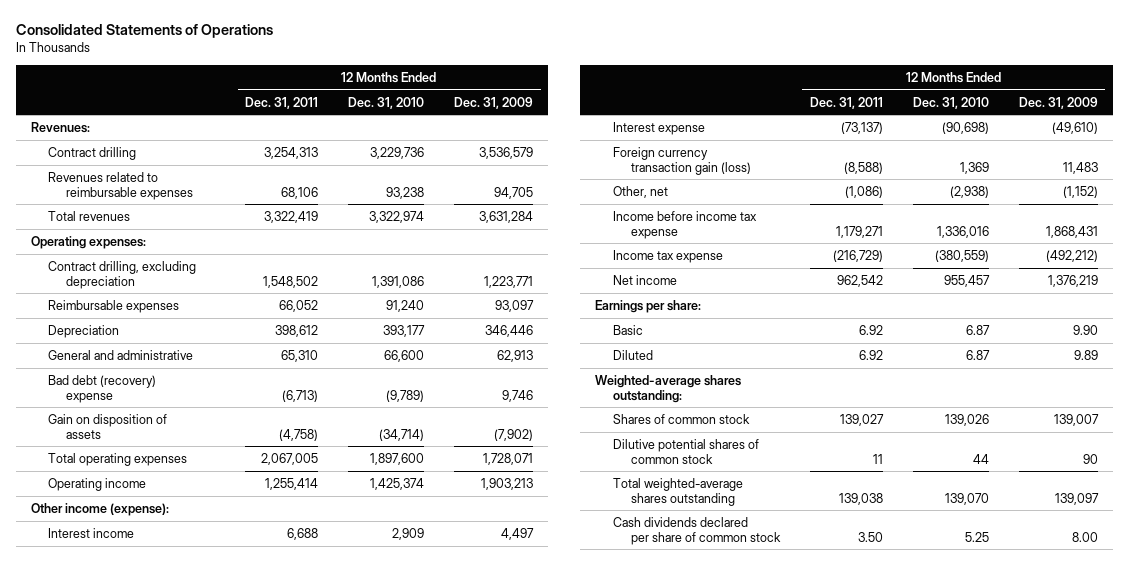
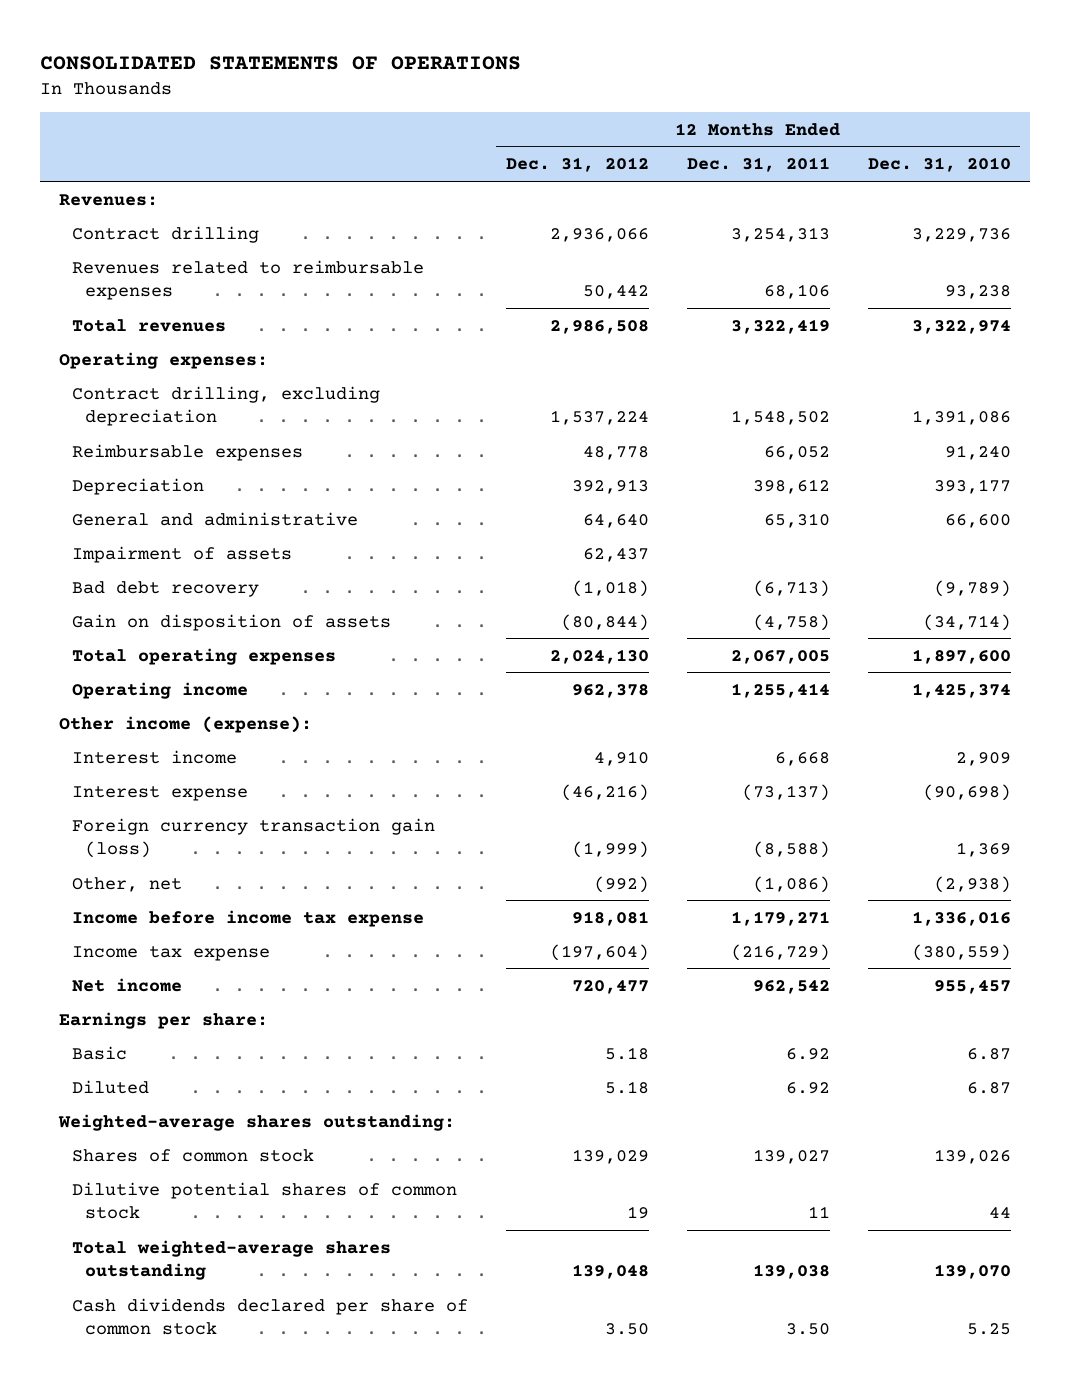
- Consolidated Statements of Operations
+ CONSOLIDATED STATEMENTS OF OPERATIONS
- | 12 Months Ended Dec. 31, 2011 | 12 Months Ended Dec. 31, 2010 | 12 Months Ended Dec. 31, 2009
+ | 12 Months Ended Dec. 31, 2012 | 12 Months Ended Dec. 31, 2011 | 12 Months Ended Dec. 31, 2010
- Bad debt (recovery) expense | (6,713) | (9,789) | 9,746
+ Impairment of assets | 62,437 | |
+ Bad debt recovery | (1,018) | (6,713) | (9,789)
- Interest income | 6,688 | 2,909 | 4,497
+ Interest income | 4,910 | 6,668 | 2,909

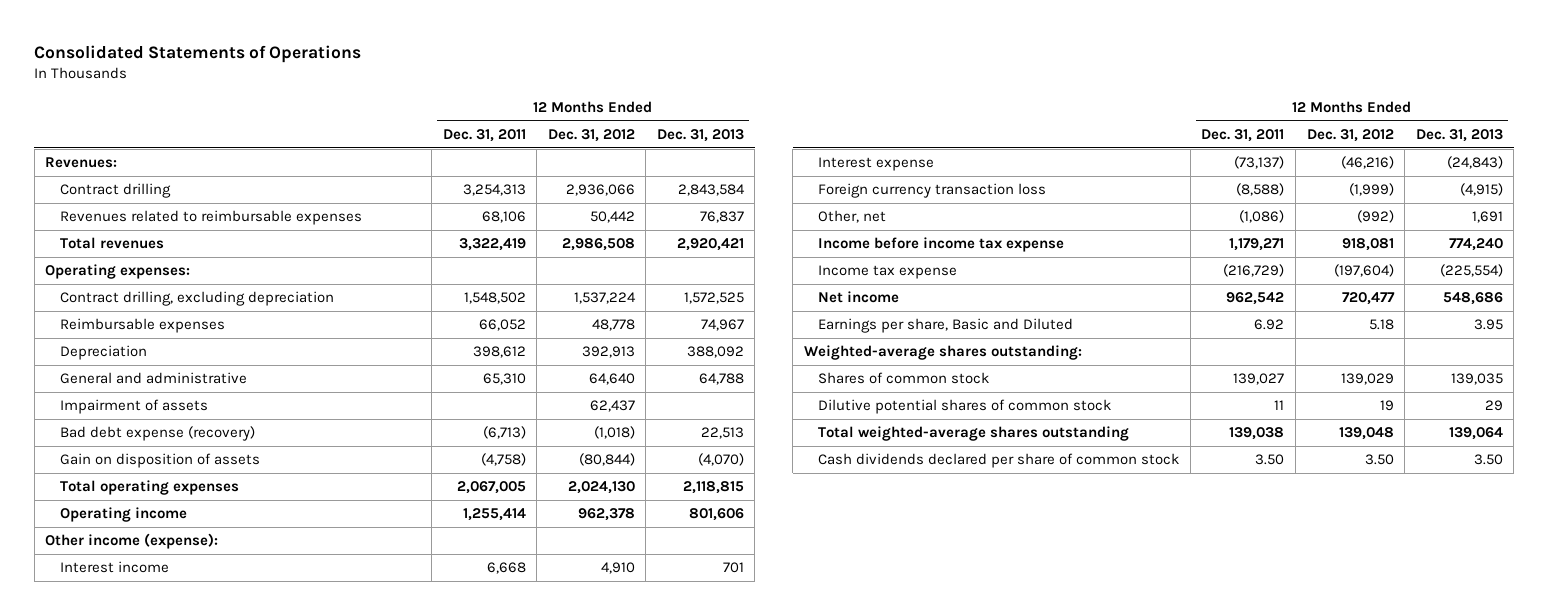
- CONSOLIDATED STATEMENTS OF OPERATIONS
+ Consolidated Statements of Operations
- | 12 Months Ended Dec. 31, 2012 | 12 Months Ended Dec. 31, 2011 | 12 Months Ended Dec. 31, 2010
+ | 12 Months Ended Dec. 31, 2011 | 12 Months Ended Dec. 31, 2012 | 12 Months Ended Dec. 31, 2013
- Bad debt recovery | (1,018) | (6,713) | (9,789)
+ Bad debt expense (recovery) | (6,713) | (1,018) | 22,513
- Foreign currency transaction gain (loss) | (1,999) | (8,588) | 1,369
+ Foreign currency transaction loss | (8,588) | (1,999) | (4,915)
- Earnings per share:
- Basic | 5.18 | 6.92 | 6.87
- Diluted | 5.18 | 6.92 | 6.87
+ Earnings per share, Basic and Diluted | 6.92 | 5.18 | 3.95

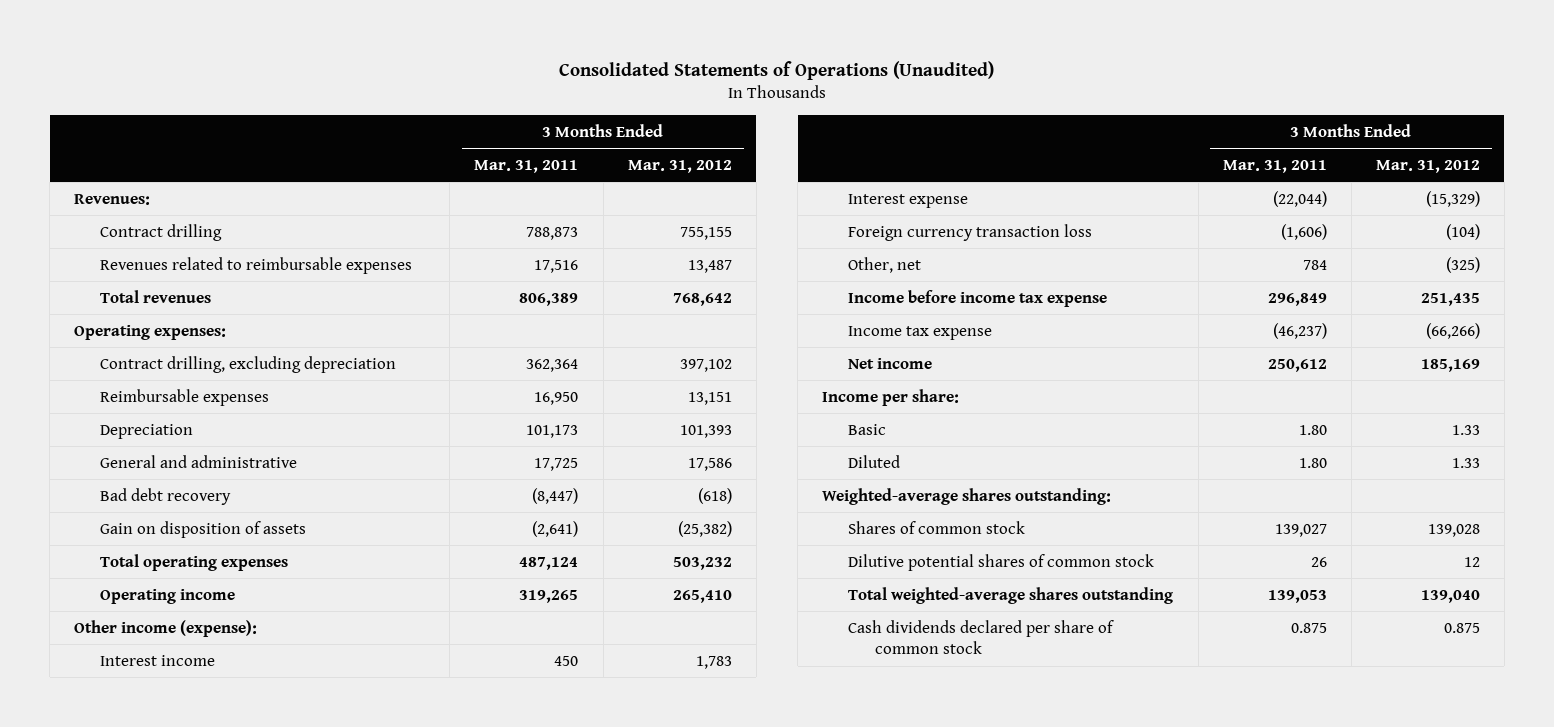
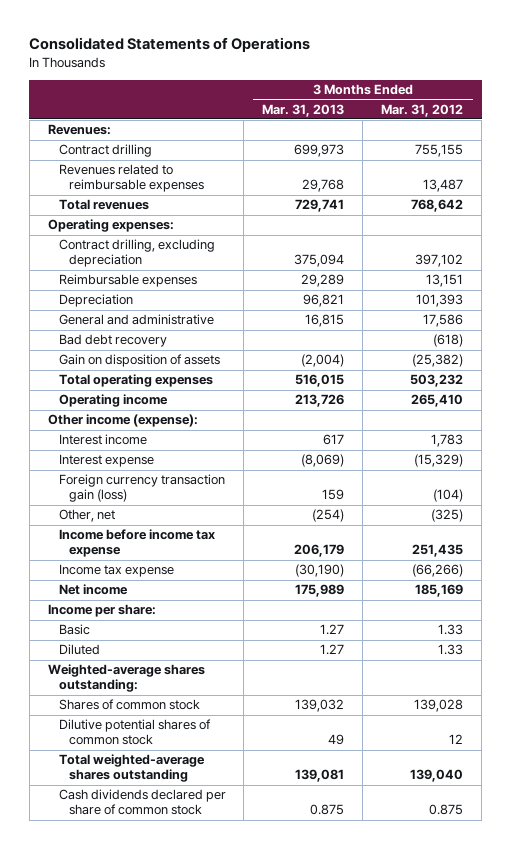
- Consolidated Statements of Operations (Unaudited)
+ Consolidated Statements of Operations
- | 3 Months Ended Mar. 31, 2011 | 3 Months Ended Mar. 31, 2012
+ | 3 Months Ended Mar. 31, 2013 | 3 Months Ended Mar. 31, 2012
- Foreign currency transaction loss | (1,606) | (104)
+ Foreign currency transaction gain (loss) | 159 | (104)

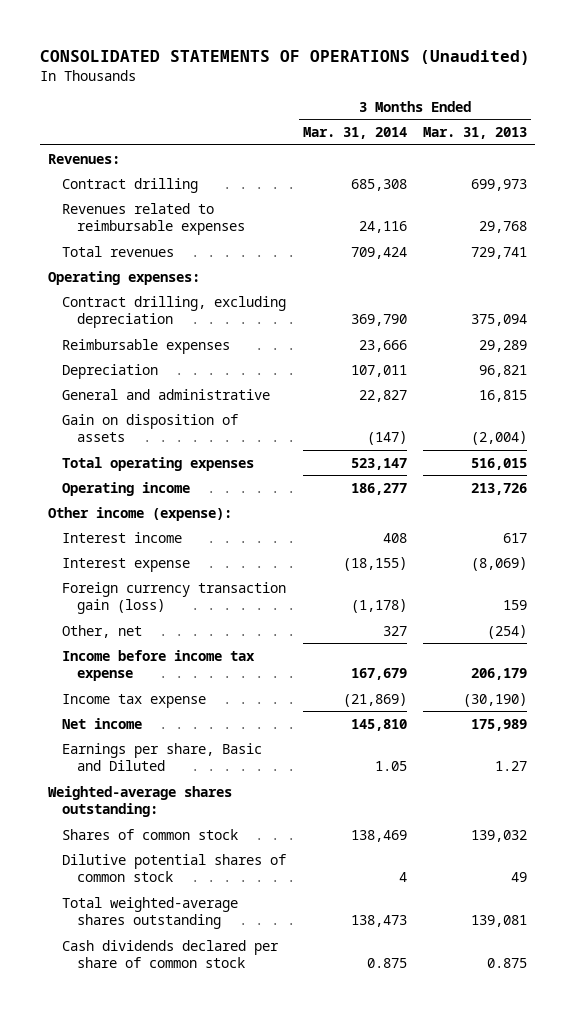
- Consolidated Statements of Operations
+ CONSOLIDATED STATEMENTS OF OPERATIONS (Unaudited)
- | 3 Months Ended Mar. 31, 2013 | 3 Months Ended Mar. 31, 2012
+ | 3 Months Ended Mar. 31, 2014 | 3 Months Ended Mar. 31, 2013
- Bad debt recovery | | (618)
- Income per share:
- Basic | 1.27 | 1.33
- Diluted | 1.27 | 1.33
+ Earnings per share, Basic and Diluted | 1.05 | 1.27

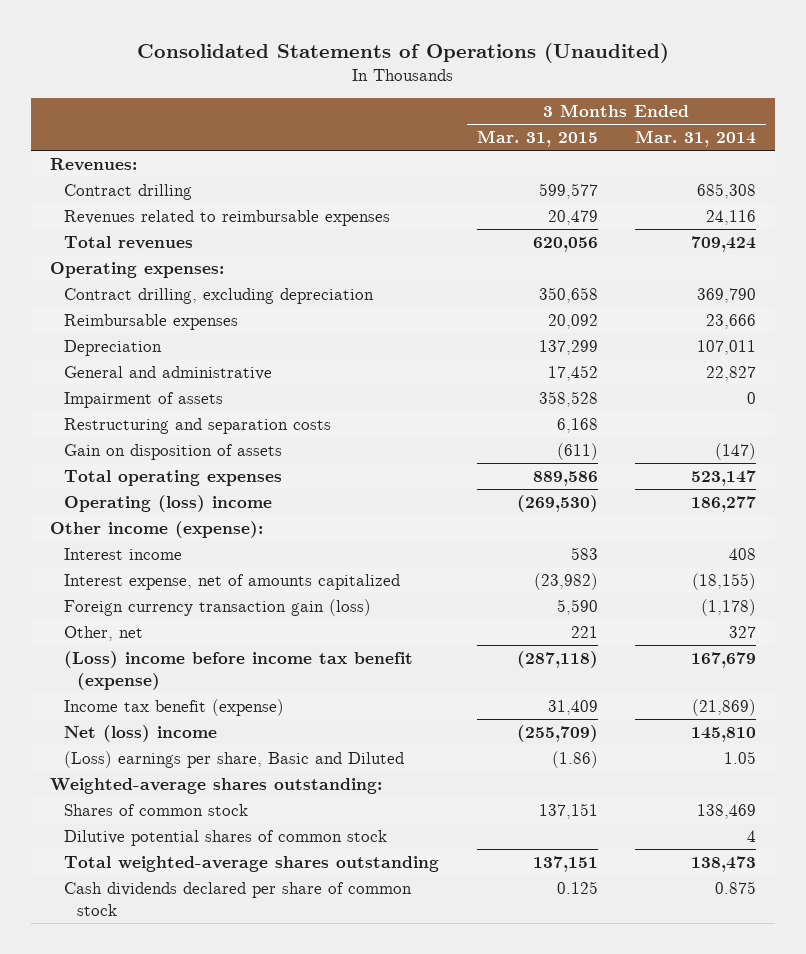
- CONSOLIDATED STATEMENTS OF OPERATIONS (Unaudited)
+ Consolidated Statements of Operations (Unaudited)
- | 3 Months Ended Mar. 31, 2014 | 3 Months Ended Mar. 31, 2013
+ | 3 Months Ended Mar. 31, 2015 | 3 Months Ended Mar. 31, 2014
+ Impairment of assets | 358,528 | 0
+ Restructuring and separation costs | 6,168 |
- Operating income | 186,277 | 213,726
+ Operating (loss) income | (269,530) | 186,277
- Interest expense | (18,155) | (8,069)
+ Interest expense, net of amounts capitalized | (23,982) | (18,155)
- Income before income tax expense | 167,679 | 206,179
- Income tax expense | (21,869) | (30,190)
- Net income | 145,810 | 175,989
- Earnings per share, Basic and Diluted | 1.05 | 1.27
+ (Loss) income before income tax benefit (expense) | (287,118) | 167,679
+ Income tax benefit (expense) | 31,409 | (21,869)
+ Net (loss) income | (255,709) | 145,810
+ (Loss) earnings per share, Basic and Diluted | (1.86) | 1.05

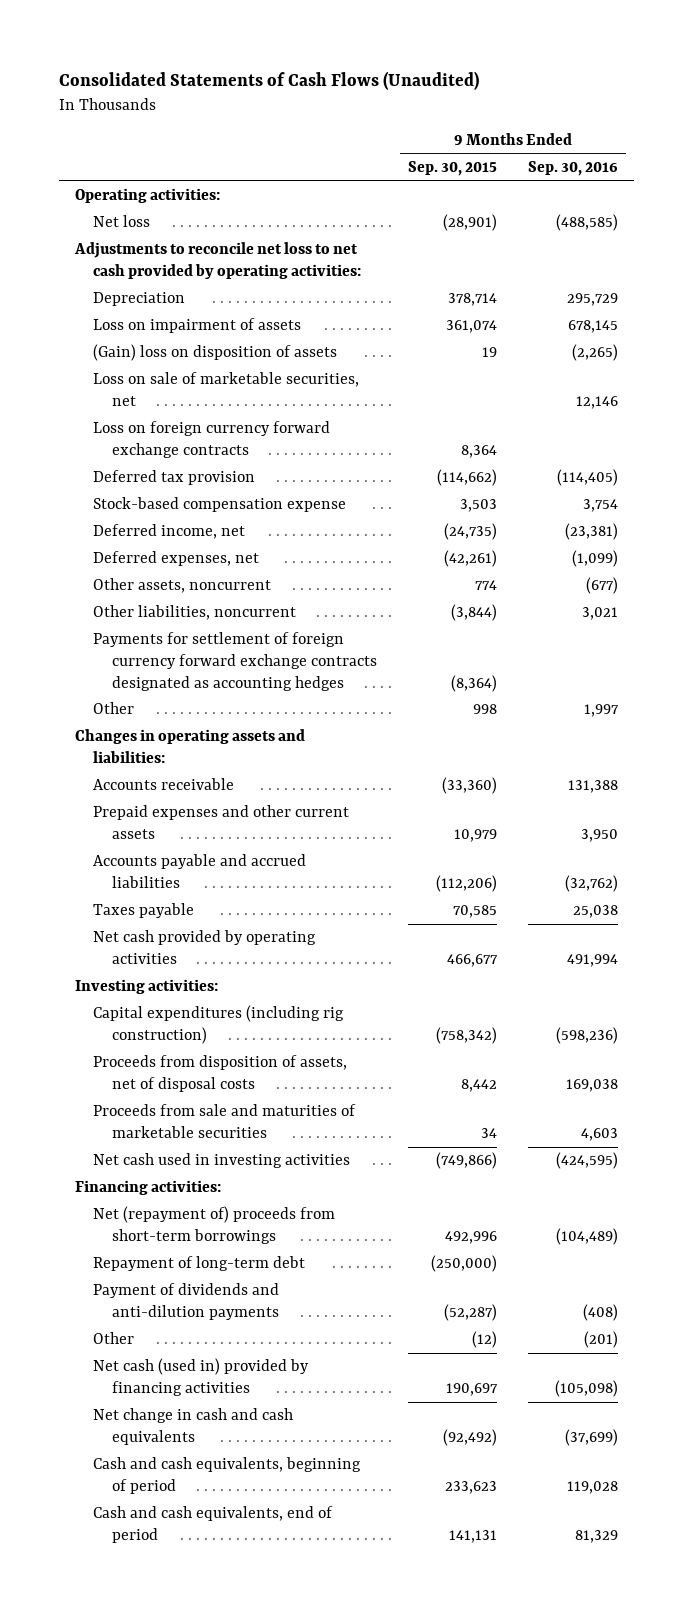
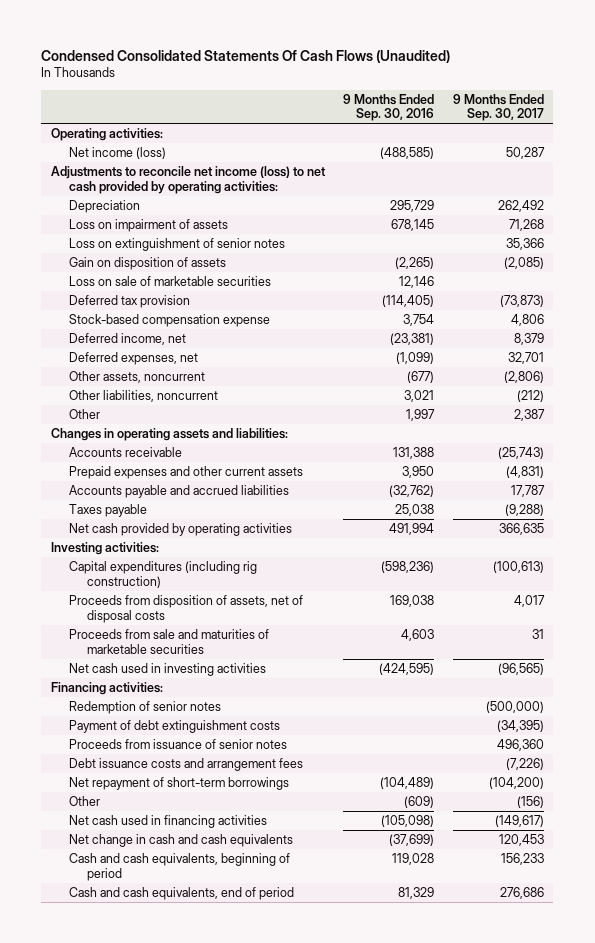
- Consolidated Statements of Cash Flows (Unaudited)
+ Condensed Consolidated Statements Of Cash Flows (Unaudited)
- | 9 Months Ended Sep. 30, 2015 | 9 Months Ended Sep. 30, 2016
+ | 9 Months Ended Sep. 30, 2016 | 9 Months Ended Sep. 30, 2017
- Net loss | (28,901) | (488,585)
- Adjustments to reconcile net loss to net cash provided by operating activities:
+ Net income (loss) | (488,585) | 50,287
+ Adjustments to reconcile net income (loss) to net cash provided by operating activities:
- (Gain) loss on disposition of assets | 19 | (2,265)
- Loss on sale of marketable securities, net | | 12,146
- Loss on foreign currency forward exchange contracts | 8,364 |
+ Loss on extinguishment of senior notes | | 35,366
+ Gain on disposition of assets | (2,265) | (2,085)
+ Loss on sale of marketable securities | 12,146 |
- Payments for settlement of foreign currency forward exchange contracts designated as accounting hedges | (8,364) |
- Net (repayment of) proceeds from short-term borrowings | 492,996 | (104,489)
- Repayment of long-term debt | (250,000) |
- Payment of dividends and anti-dilution payments | (52,287) | (408)
- Other | (12) | (201)
- Net cash (used in) provided by financing activities | 190,697 | (105,098)
+ Redemption of senior notes | | (500,000)
+ Payment of debt extinguishment costs | | (34,395)
+ Proceeds from issuance of senior notes | | 496,360
+ Debt issuance costs and arrangement fees | | (7,226)
+ Net repayment of short-term borrowings | (104,489) | (104,200)
+ Other | (609) | (156)
+ Net cash used in financing activities | (105,098) | (149,617)

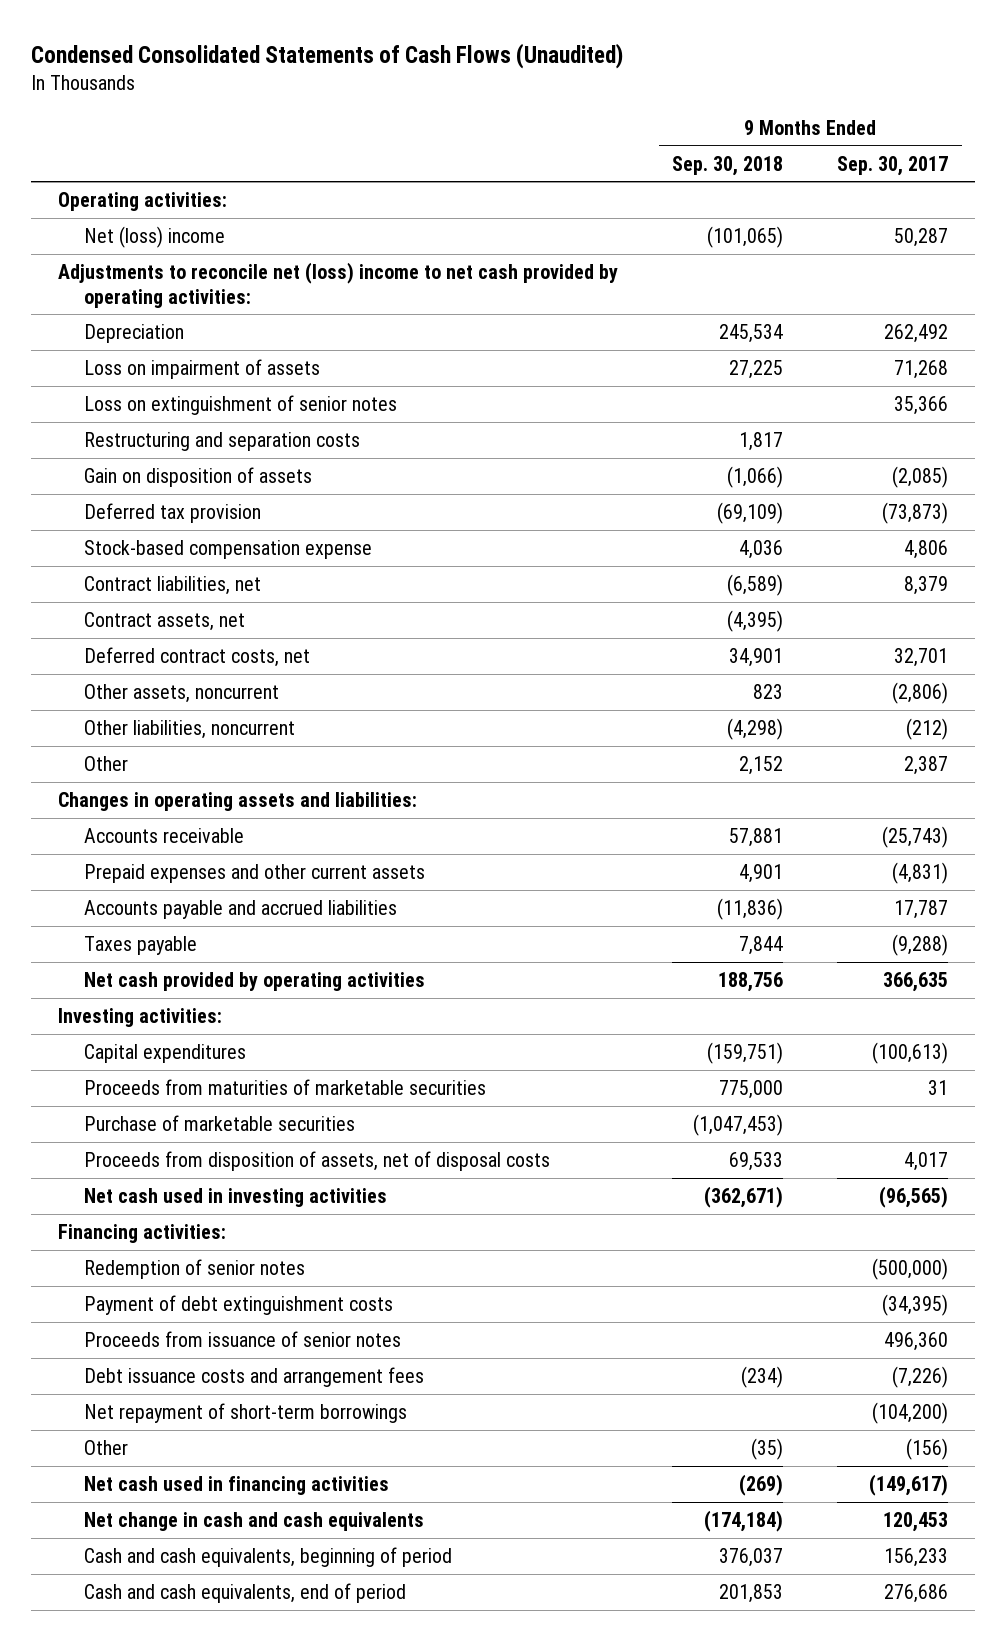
- Condensed Consolidated Statements Of Cash Flows (Unaudited)
+ Condensed Consolidated Statements of Cash Flows (Unaudited)
- | 9 Months Ended Sep. 30, 2016 | 9 Months Ended Sep. 30, 2017
+ | 9 Months Ended Sep. 30, 2018 | 9 Months Ended Sep. 30, 2017
- Net income (loss) | (488,585) | 50,287
- Adjustments to reconcile net income (loss) to net cash provided by operating activities:
+ Net (loss) income | (101,065) | 50,287
+ Adjustments to reconcile net (loss) income to net cash provided by operating activities:
+ Restructuring and separation costs | 1,817 |
- Loss on sale of marketable securities | 12,146 |
- Deferred income, net | (23,381) | 8,379
- Deferred expenses, net | (1,099) | 32,701
+ Contract liabilities, net | (6,589) | 8,379
+ Contract assets, net | (4,395) |
+ Deferred contract costs, net | 34,901 | 32,701
- Capital expenditures (including rig construction) | (598,236) | (100,613)
+ Capital expenditures | (159,751) | (100,613)
+ Proceeds from maturities of marketable securities | 775,000 | 31
+ Purchase of marketable securities | (1,047,453) |
- Proceeds from sale and maturities of marketable securities | 4,603 | 31

